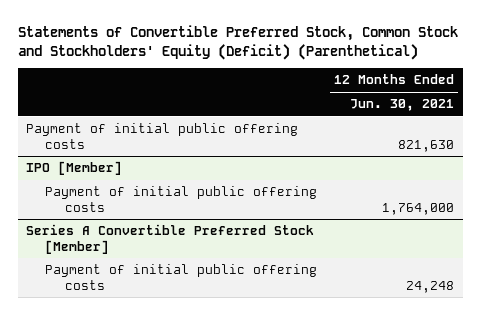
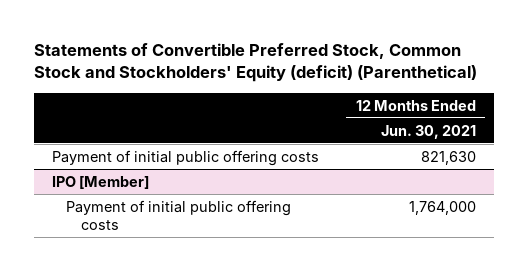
- Statements of Convertible Preferred Stock, Common Stock and Stockholders' Equity (Deficit) (Parenthetical)
+ Statements of Convertible Preferred Stock, Common Stock and Stockholders' Equity (deficit) (Parenthetical)
- Series A Convertible Preferred Stock [Member]
- Payment of initial public offering costs | 24,248

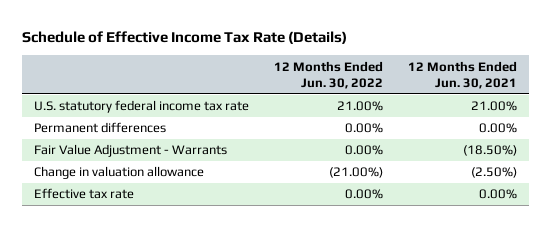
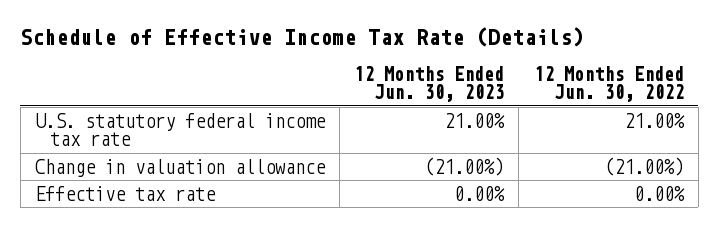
- | 12 Months Ended Jun. 30, 2022 | 12 Months Ended Jun. 30, 2021
+ | 12 Months Ended Jun. 30, 2023 | 12 Months Ended Jun. 30, 2022
- Permanent differences | 0.00% | 0.00%
- Fair Value Adjustment - Warrants | 0.00% | (18.50%)

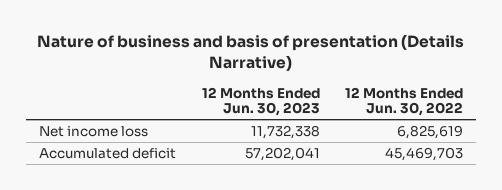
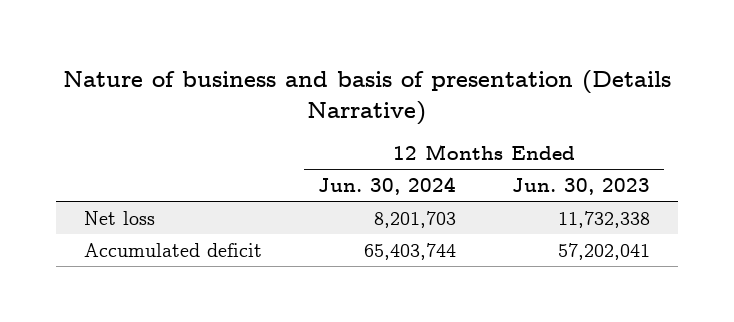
- | 12 Months Ended Jun. 30, 2023 | 12 Months Ended Jun. 30, 2022
+ | 12 Months Ended Jun. 30, 2024 | 12 Months Ended Jun. 30, 2023
- Net income loss | 11,732,338 | 6,825,619
+ Net loss | 8,201,703 | 11,732,338

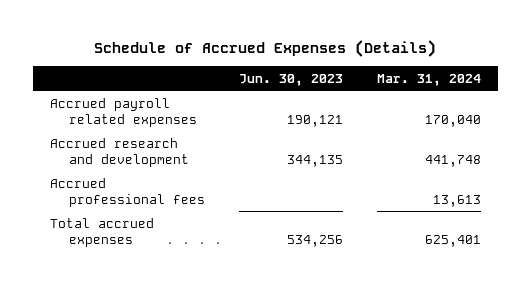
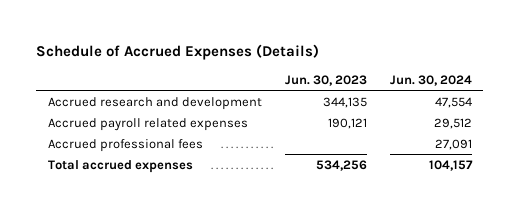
- | Jun. 30, 2023 | Mar. 31, 2024
+ | Jun. 30, 2023 | Jun. 30, 2024
moved down: Accrued payroll related expenses | 190,121 | 29,512

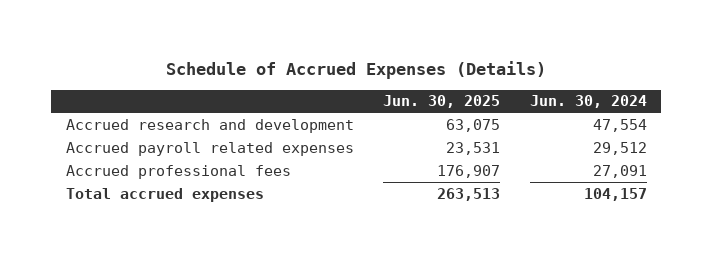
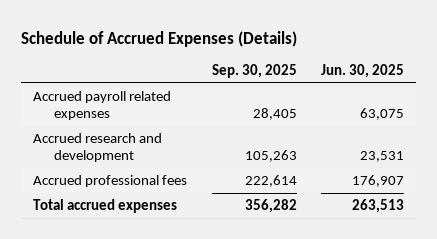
- | Jun. 30, 2025 | Jun. 30, 2024
+ | Sep. 30, 2025 | Jun. 30, 2025
- Accrued research and development | 63,075 | 47,554
- Accrued payroll related expenses | 23,531 | 29,512
+ Accrued payroll related expenses | 28,405 | 63,075
+ Accrued research and development | 105,263 | 23,531

